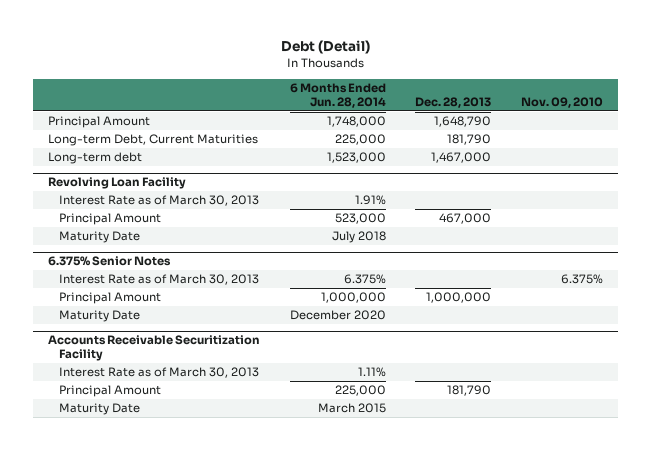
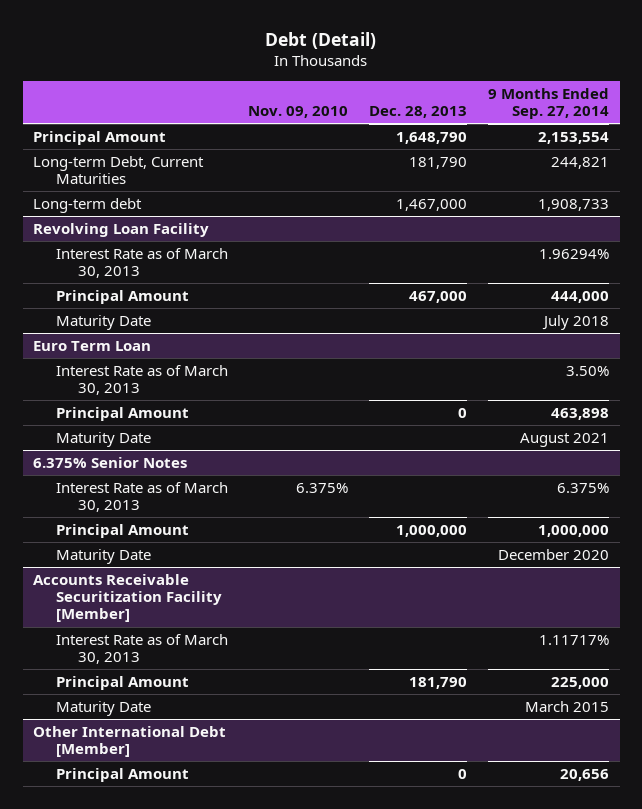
- | 6 Months Ended Jun. 28, 2014 | Dec. 28, 2013 | Nov. 09, 2010
+ | Nov. 09, 2010 | Dec. 28, 2013 | 9 Months Ended Sep. 27, 2014
+ Euro Term Loan
+ Interest Rate as of March 30, 2013 | | | 3.50%
+ Principal Amount | | 0 | 463,898
+ Maturity Date | | | August 2021
- Accounts Receivable Securitization Facility
+ Accounts Receivable Securitization Facility [Member]
+ Other International Debt [Member]
+ Principal Amount | | 0 | 20,656

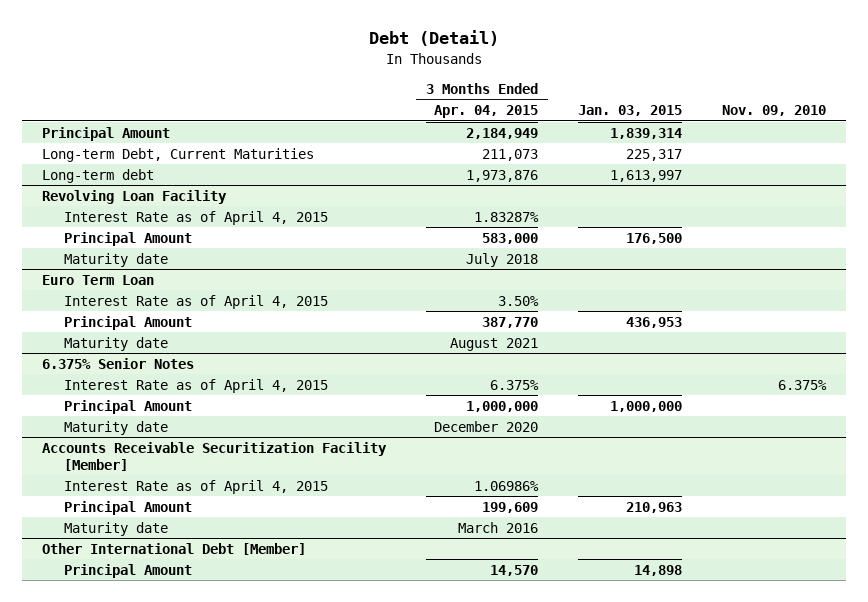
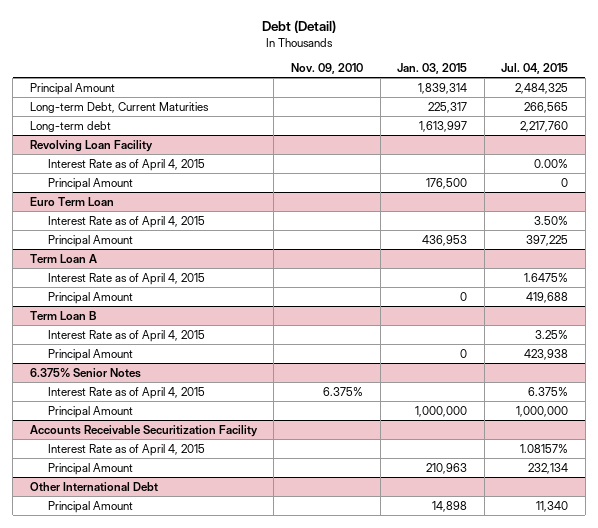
- | 3 Months Ended Apr. 04, 2015 | Jan. 03, 2015 | Nov. 09, 2010
+ | Nov. 09, 2010 | Jan. 03, 2015 | Jul. 04, 2015
@ Revolving Loan Facility
- Maturity date | July 2018 | |
@ Euro Term Loan
- Maturity date | August 2021 | |
+ Term Loan A
+ Interest Rate as of April 4, 2015 | | | 1.6475%
+ Principal Amount | | 0 | 419,688
+ Term Loan B
+ Interest Rate as of April 4, 2015 | | | 3.25%
+ Principal Amount | | 0 | 423,938
@ 6.375% Senior Notes
- Maturity date | December 2020 | |
- Accounts Receivable Securitization Facility [Member]
+ Accounts Receivable Securitization Facility
- Maturity date | March 2016 | |
- Other International Debt [Member]
+ Other International Debt

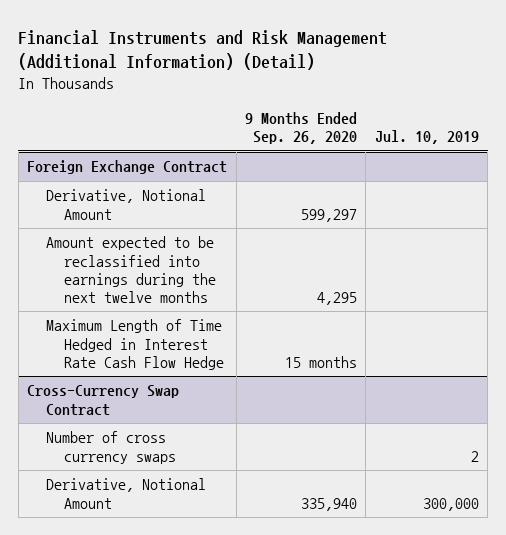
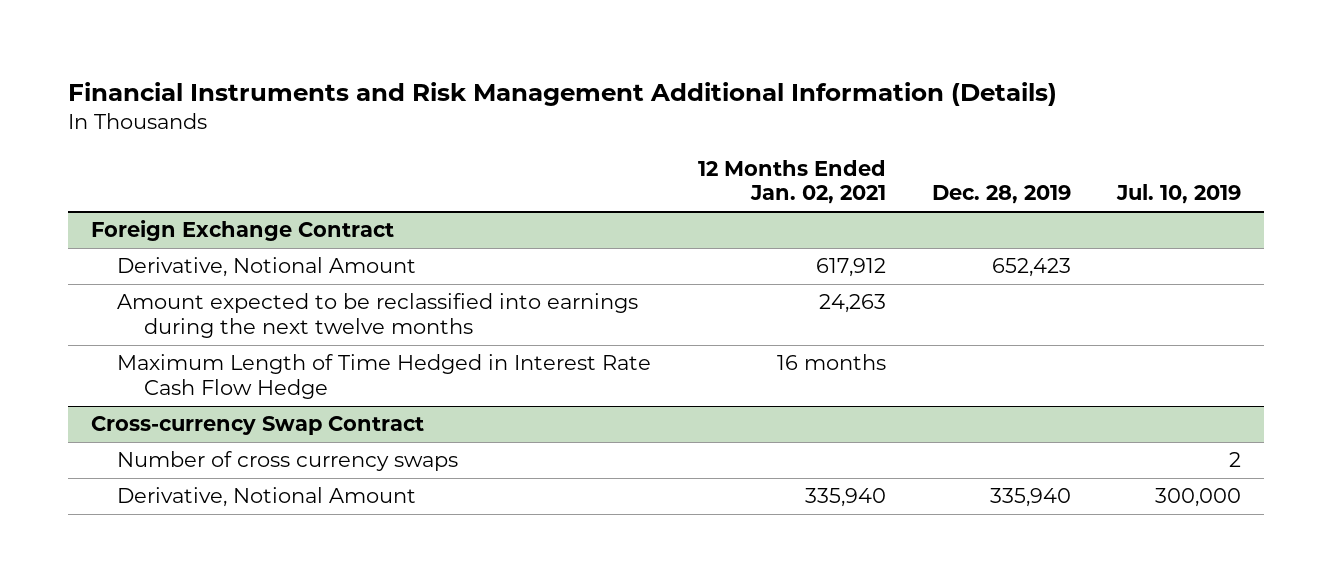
- Financial Instruments and Risk Management (Additional Information) (Detail)
+ Financial Instruments and Risk Management Additional Information (Details)
- | 9 Months Ended Sep. 26, 2020 | Jul. 10, 2019
+ | 12 Months Ended Jan. 02, 2021 | Dec. 28, 2019 | Jul. 10, 2019
- Cross-Currency Swap Contract
+ Cross-currency Swap Contract

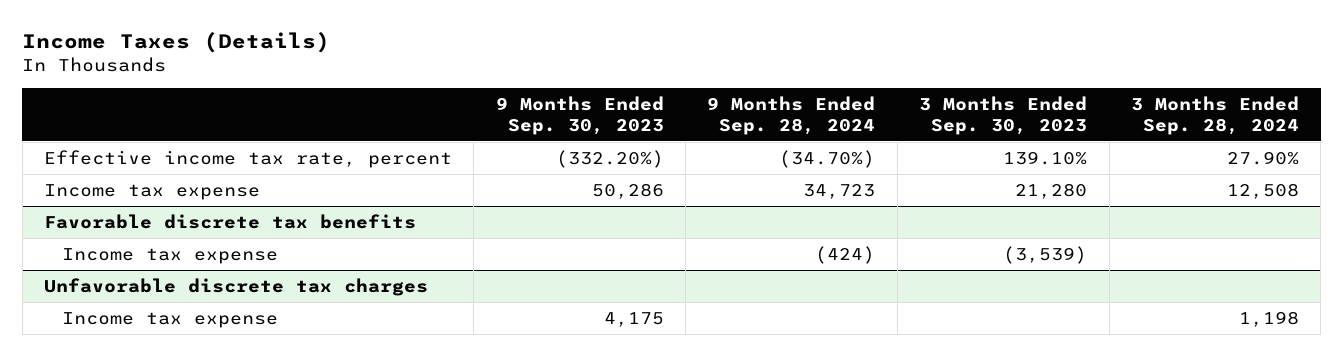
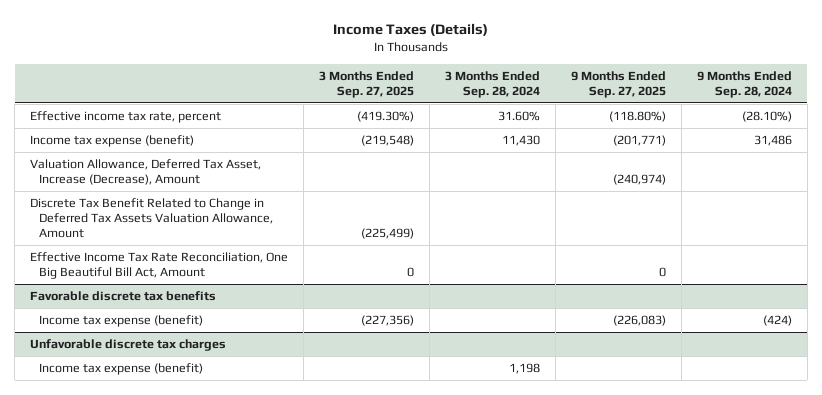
- | 9 Months Ended Sep. 30, 2023 | 9 Months Ended Sep. 28, 2024 | 3 Months Ended Sep. 30, 2023 | 3 Months Ended Sep. 28, 2024
+ | 3 Months Ended Sep. 27, 2025 | 3 Months Ended Sep. 28, 2024 | 9 Months Ended Sep. 27, 2025 | 9 Months Ended Sep. 28, 2024
- Effective income tax rate, percent | (332.20%) | (34.70%) | 139.10% | 27.90%
- Income tax expense | 50,286 | 34,723 | 21,280 | 12,508
+ Effective income tax rate, percent | (419.30%) | 31.60% | (118.80%) | (28.10%)
+ Income tax expense (benefit) | (219,548) | 11,430 | (201,771) | 31,486
+ Valuation Allowance, Deferred Tax Asset, Increase (Decrease), Amount | | | (240,974) |
+ Discrete Tax Benefit Related to Change in Deferred Tax Assets Valuation Allowance, Amount | (225,499) | | |
+ Effective Income Tax Rate Reconciliation, One Big Beautiful Bill Act, Amount | 0 | | 0 |
@ Favorable discrete tax benefits
- Income tax expense | | (424) | (3,539) |
+ Income tax expense (benefit) | (227,356) | | (226,083) | (424)
@ Unfavorable discrete tax charges
- Income tax expense | 4,175 | | | 1,198
+ Income tax expense (benefit) | | 1,198 | |

